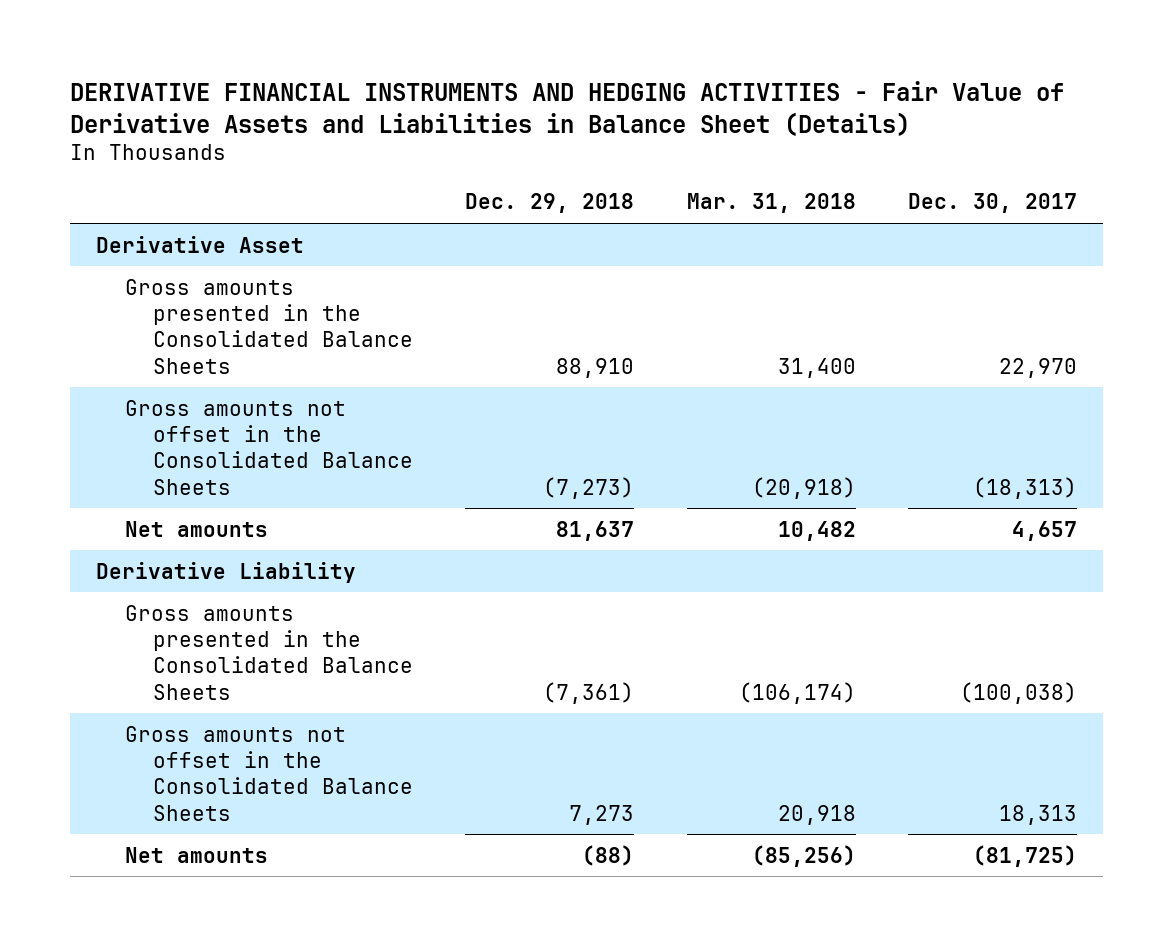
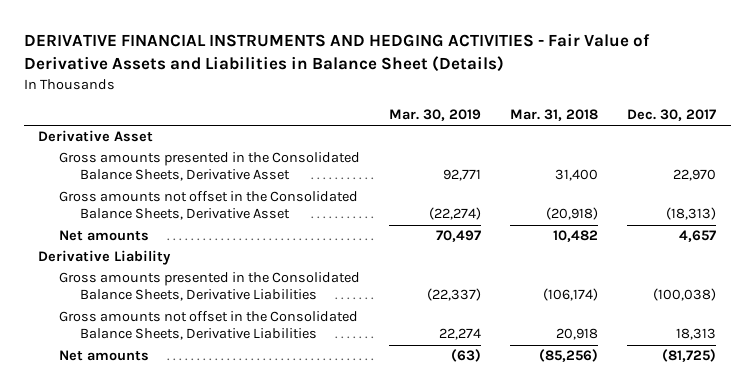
- | Dec. 29, 2018 | Mar. 31, 2018 | Dec. 30, 2017
+ | Mar. 30, 2019 | Mar. 31, 2018 | Dec. 30, 2017
- Gross amounts presented in the Consolidated Balance Sheets | 88,910 | 31,400 | 22,970
- Gross amounts not offset in the Consolidated Balance Sheets | (7,273) | (20,918) | (18,313)
+ Gross amounts presented in the Consolidated Balance Sheets, Derivative Asset | 92,771 | 31,400 | 22,970
+ Gross amounts not offset in the Consolidated Balance Sheets, Derivative Asset | (22,274) | (20,918) | (18,313)
- Gross amounts presented in the Consolidated Balance Sheets | (7,361) | (106,174) | (100,038)
- Gross amounts not offset in the Consolidated Balance Sheets | 7,273 | 20,918 | 18,313
+ Gross amounts presented in the Consolidated Balance Sheets, Derivative Liabilities | (22,337) | (106,174) | (100,038)
+ Gross amounts not offset in the Consolidated Balance Sheets, Derivative Liabilities | 22,274 | 20,918 | 18,313

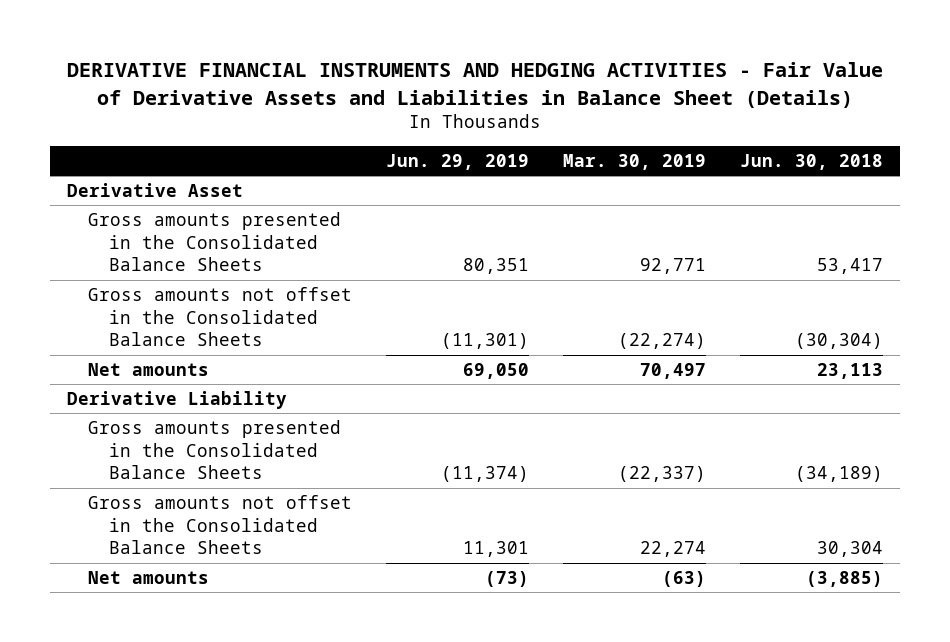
- | Mar. 30, 2019 | Mar. 31, 2018 | Dec. 30, 2017
+ | Jun. 29, 2019 | Mar. 30, 2019 | Jun. 30, 2018
- Gross amounts presented in the Consolidated Balance Sheets, Derivative Asset | 92,771 | 31,400 | 22,970
- Gross amounts not offset in the Consolidated Balance Sheets, Derivative Asset | (22,274) | (20,918) | (18,313)
+ Gross amounts presented in the Consolidated Balance Sheets | 80,351 | 92,771 | 53,417
+ Gross amounts not offset in the Consolidated Balance Sheets | (11,301) | (22,274) | (30,304)
- Gross amounts presented in the Consolidated Balance Sheets, Derivative Liabilities | (22,337) | (106,174) | (100,038)
- Gross amounts not offset in the Consolidated Balance Sheets, Derivative Liabilities | 22,274 | 20,918 | 18,313
+ Gross amounts presented in the Consolidated Balance Sheets | (11,374) | (22,337) | (34,189)
+ Gross amounts not offset in the Consolidated Balance Sheets | 11,301 | 22,274 | 30,304

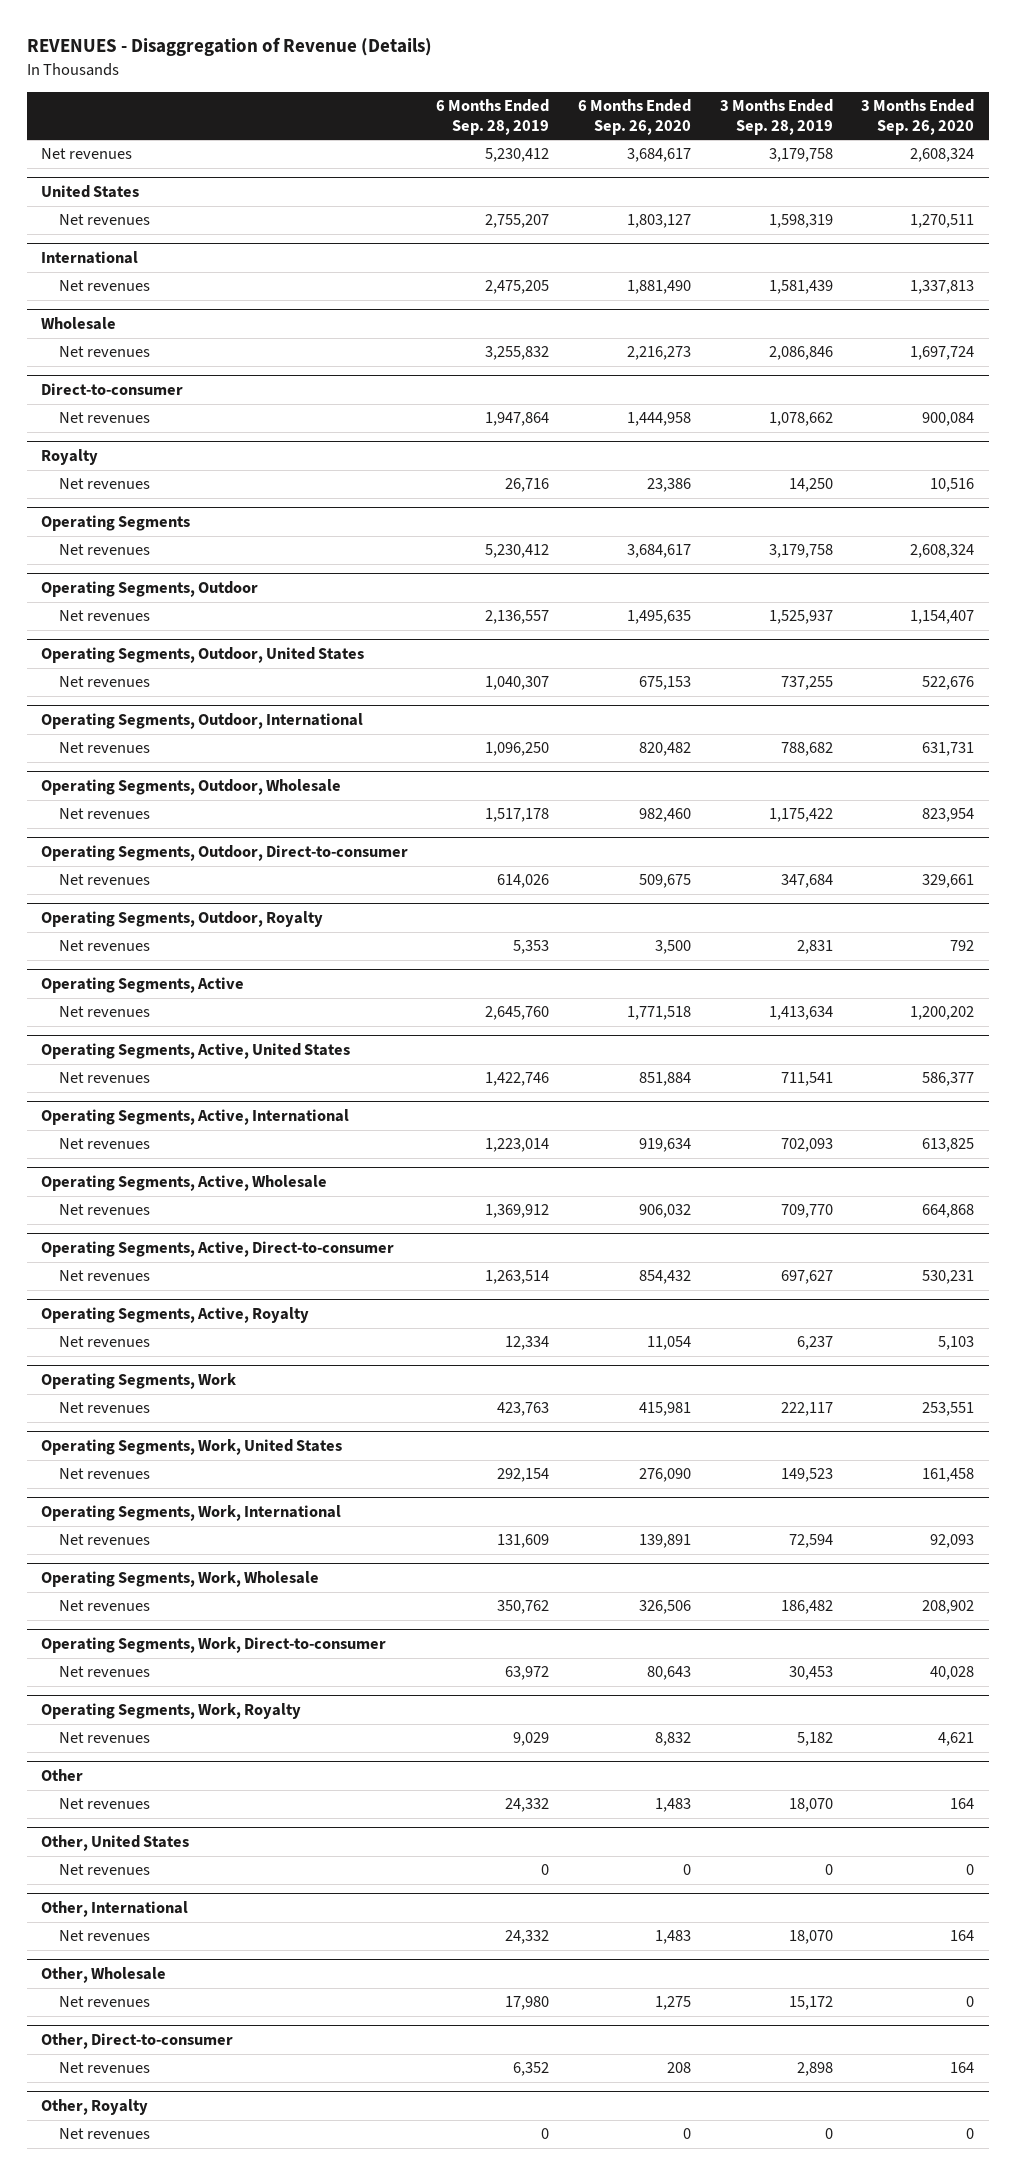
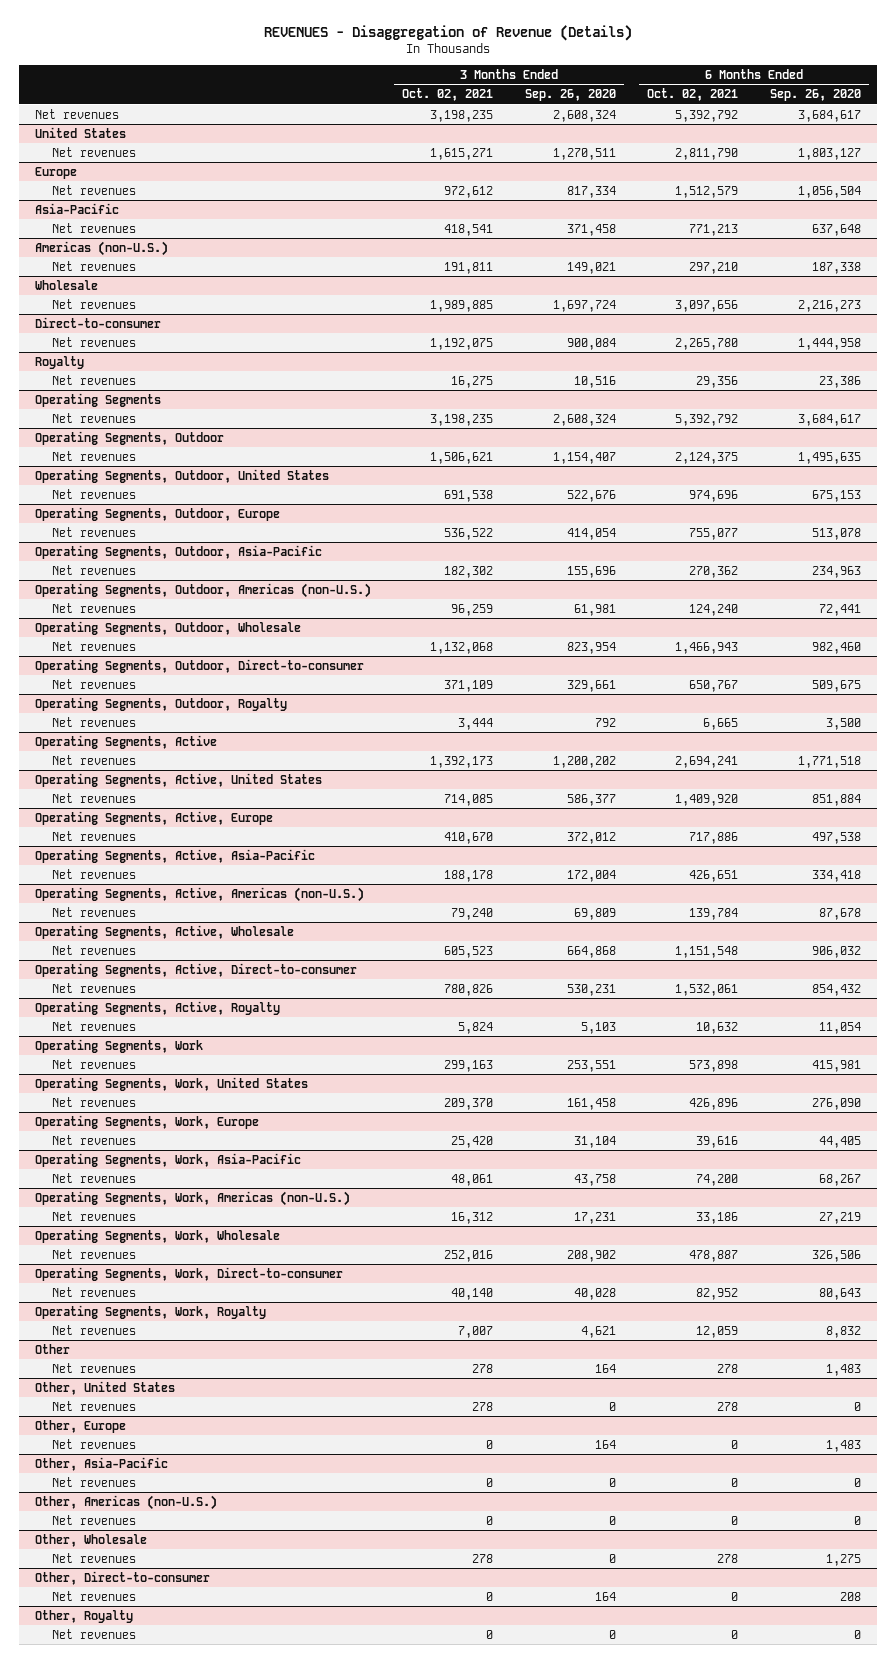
- | 6 Months Ended Sep. 28, 2019 | 6 Months Ended Sep. 26, 2020 | 3 Months Ended Sep. 28, 2019 | 3 Months Ended Sep. 26, 2020
+ | 3 Months Ended Oct. 02, 2021 | 3 Months Ended Sep. 26, 2020 | 6 Months Ended Oct. 02, 2021 | 6 Months Ended Sep. 26, 2020
- International
- Net revenues | 2,475,205 | 1,881,490 | 1,581,439 | 1,337,813
+ Europe
+ Net revenues | 972,612 | 817,334 | 1,512,579 | 1,056,504
+ Asia-Pacific
+ Net revenues | 418,541 | 371,458 | 771,213 | 637,648
+ Americas (non-U.S.)
+ Net revenues | 191,811 | 149,021 | 297,210 | 187,338
- Operating Segments, Outdoor, International
- Net revenues | 1,096,250 | 820,482 | 788,682 | 631,731
+ Operating Segments, Outdoor, Europe
+ Net revenues | 536,522 | 414,054 | 755,077 | 513,078
+ Operating Segments, Outdoor, Asia-Pacific
+ Net revenues | 182,302 | 155,696 | 270,362 | 234,963
+ Operating Segments, Outdoor, Americas (non-U.S.)
+ Net revenues | 96,259 | 61,981 | 124,240 | 72,441
- Operating Segments, Active, International
- Net revenues | 1,223,014 | 919,634 | 702,093 | 613,825
+ Operating Segments, Active, Europe
+ Net revenues | 410,670 | 372,012 | 717,886 | 497,538
+ Operating Segments, Active, Asia-Pacific
+ Net revenues | 188,178 | 172,004 | 426,651 | 334,418
+ Operating Segments, Active, Americas (non-U.S.)
+ Net revenues | 79,240 | 69,809 | 139,784 | 87,678
- Operating Segments, Work, International
- Net revenues | 131,609 | 139,891 | 72,594 | 92,093
+ Operating Segments, Work, Europe
+ Net revenues | 25,420 | 31,104 | 39,616 | 44,405
+ Operating Segments, Work, Asia-Pacific
+ Net revenues | 48,061 | 43,758 | 74,200 | 68,267
+ Operating Segments, Work, Americas (non-U.S.)
+ Net revenues | 16,312 | 17,231 | 33,186 | 27,219
- Other, International
+ Other, Europe
+ Other, Asia-Pacific
+ Net revenues | 0 | 0 | 0 | 0
+ Other, Americas (non-U.S.)
+ Net revenues | 0 | 0 | 0 | 0

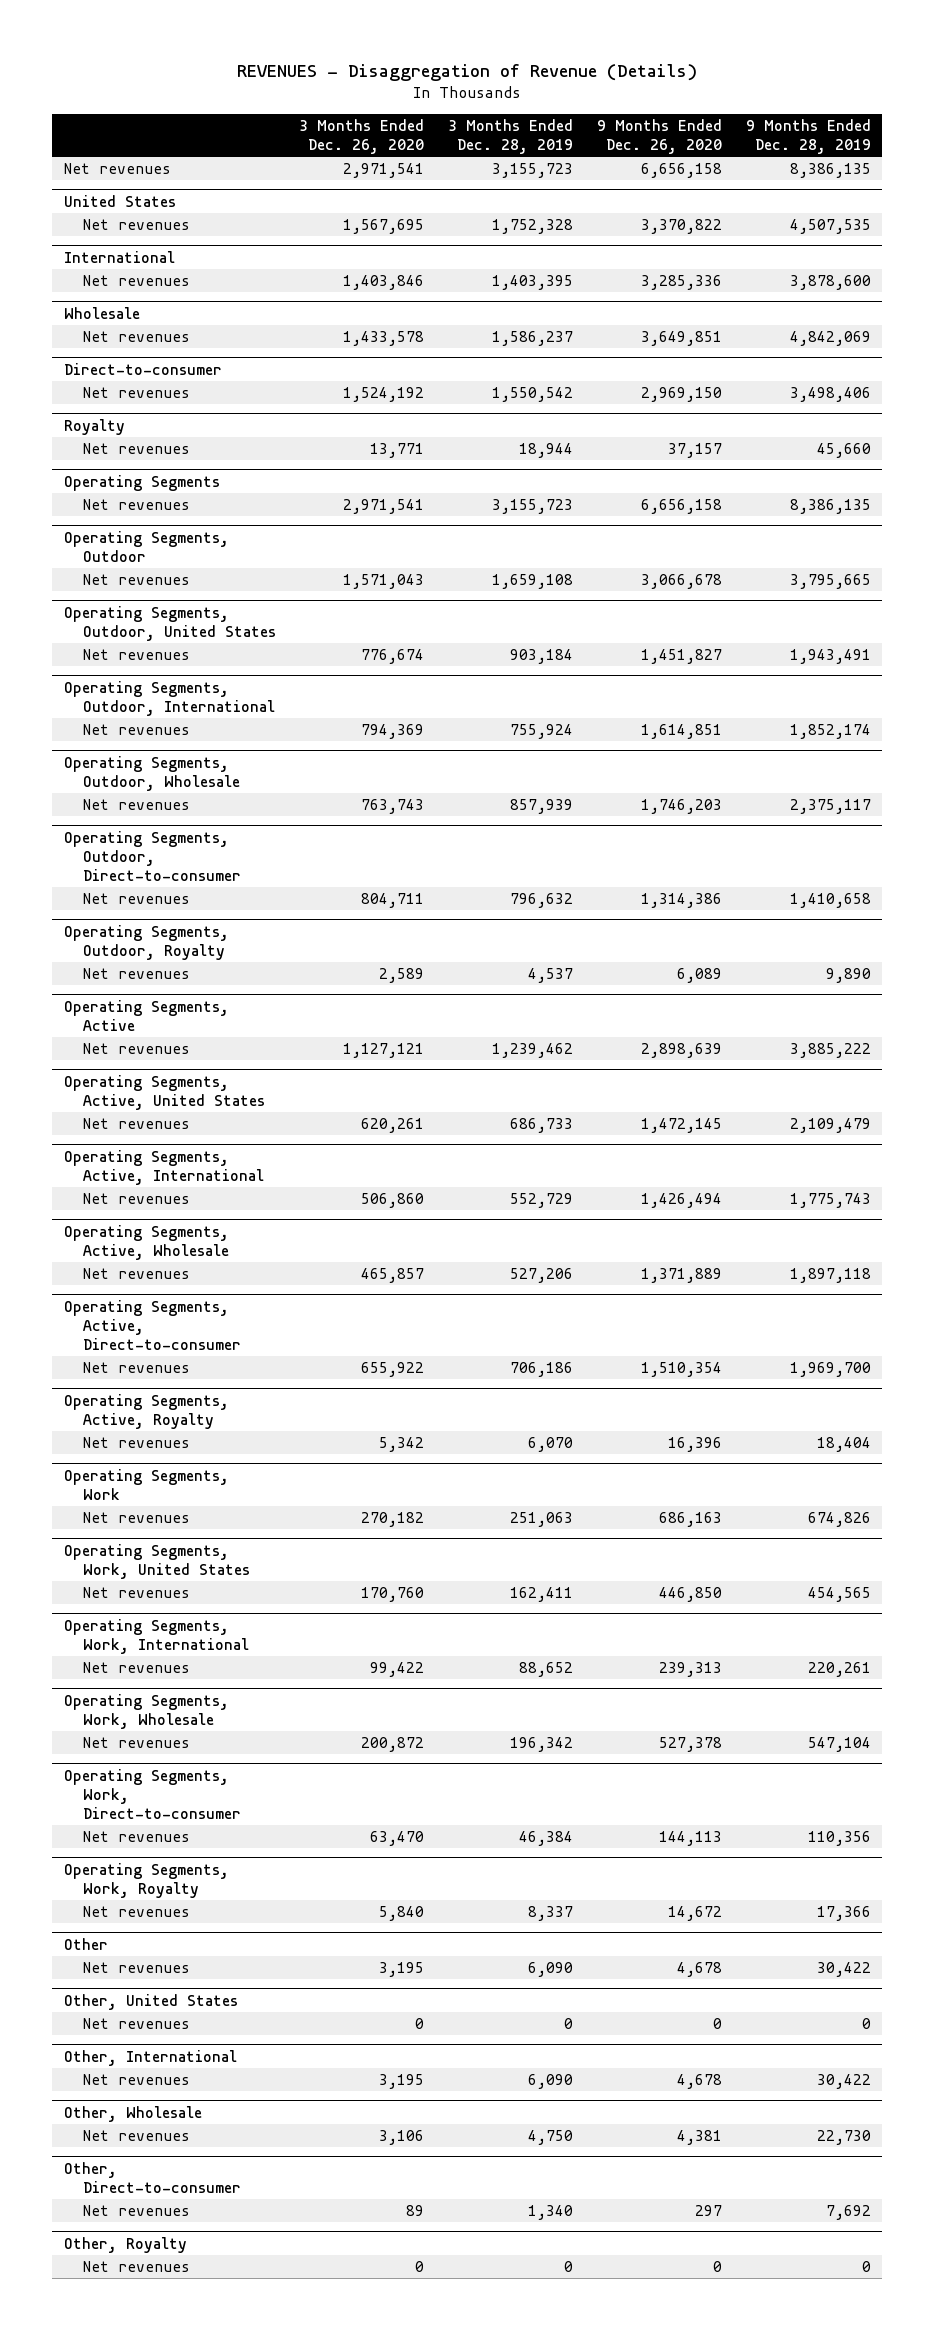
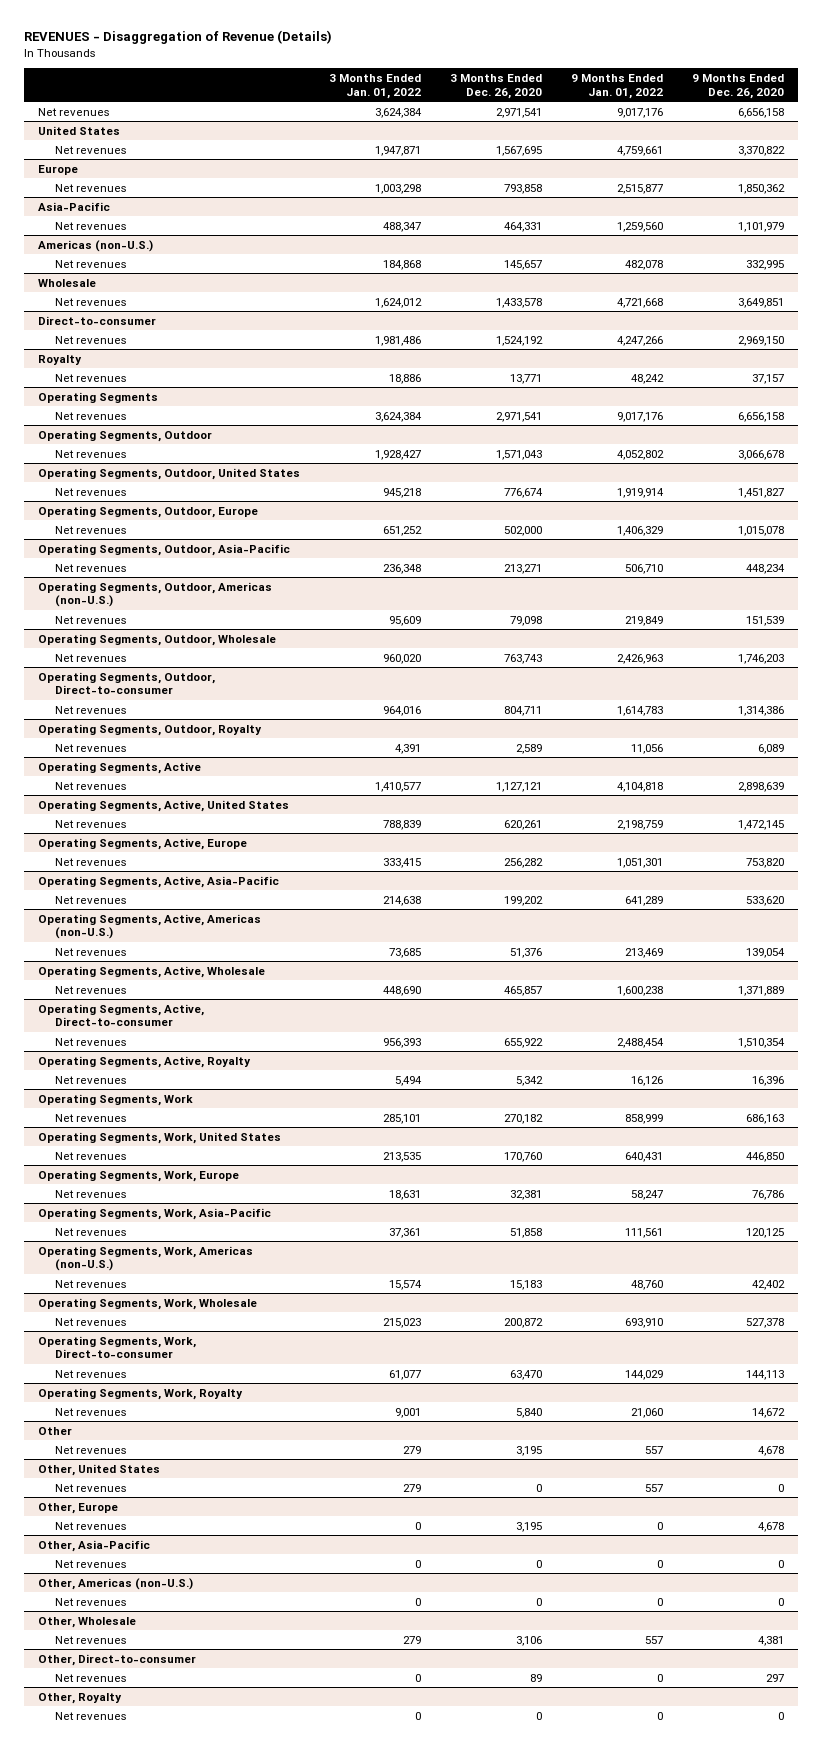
- | 3 Months Ended Dec. 26, 2020 | 3 Months Ended Dec. 28, 2019 | 9 Months Ended Dec. 26, 2020 | 9 Months Ended Dec. 28, 2019
+ | 3 Months Ended Jan. 01, 2022 | 3 Months Ended Dec. 26, 2020 | 9 Months Ended Jan. 01, 2022 | 9 Months Ended Dec. 26, 2020
- International
- Net revenues | 1,403,846 | 1,403,395 | 3,285,336 | 3,878,600
+ Europe
+ Net revenues | 1,003,298 | 793,858 | 2,515,877 | 1,850,362
+ Asia-Pacific
+ Net revenues | 488,347 | 464,331 | 1,259,560 | 1,101,979
+ Americas (non-U.S.)
+ Net revenues | 184,868 | 145,657 | 482,078 | 332,995
- Operating Segments, Outdoor, International
- Net revenues | 794,369 | 755,924 | 1,614,851 | 1,852,174
+ Operating Segments, Outdoor, Europe
+ Net revenues | 651,252 | 502,000 | 1,406,329 | 1,015,078
+ Operating Segments, Outdoor, Asia-Pacific
+ Net revenues | 236,348 | 213,271 | 506,710 | 448,234
+ Operating Segments, Outdoor, Americas (non-U.S.)
+ Net revenues | 95,609 | 79,098 | 219,849 | 151,539
- Operating Segments, Active, International
- Net revenues | 506,860 | 552,729 | 1,426,494 | 1,775,743
+ Operating Segments, Active, Europe
+ Net revenues | 333,415 | 256,282 | 1,051,301 | 753,820
+ Operating Segments, Active, Asia-Pacific
+ Net revenues | 214,638 | 199,202 | 641,289 | 533,620
+ Operating Segments, Active, Americas (non-U.S.)
+ Net revenues | 73,685 | 51,376 | 213,469 | 139,054
- Operating Segments, Work, International
- Net revenues | 99,422 | 88,652 | 239,313 | 220,261
+ Operating Segments, Work, Europe
+ Net revenues | 18,631 | 32,381 | 58,247 | 76,786
+ Operating Segments, Work, Asia-Pacific
+ Net revenues | 37,361 | 51,858 | 111,561 | 120,125
+ Operating Segments, Work, Americas (non-U.S.)
+ Net revenues | 15,574 | 15,183 | 48,760 | 42,402
- Other, International
+ Other, Europe
+ Other, Asia-Pacific
+ Net revenues | 0 | 0 | 0 | 0
+ Other, Americas (non-U.S.)
+ Net revenues | 0 | 0 | 0 | 0

